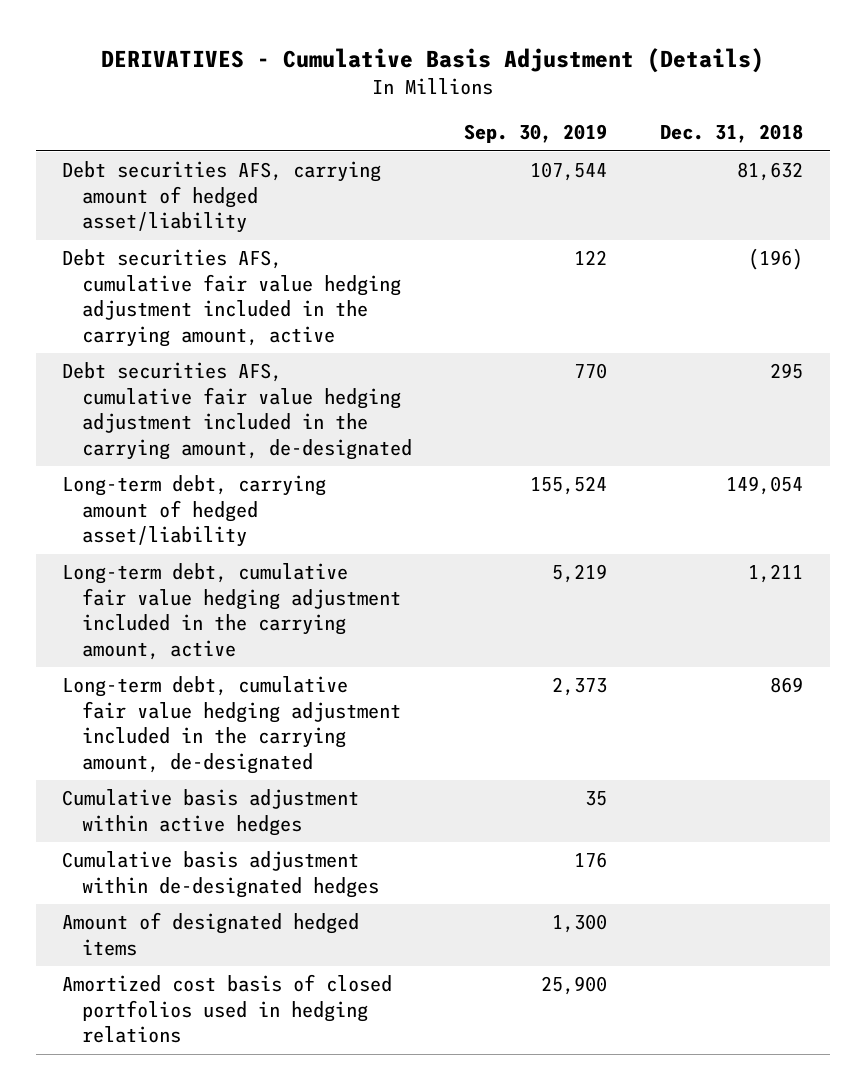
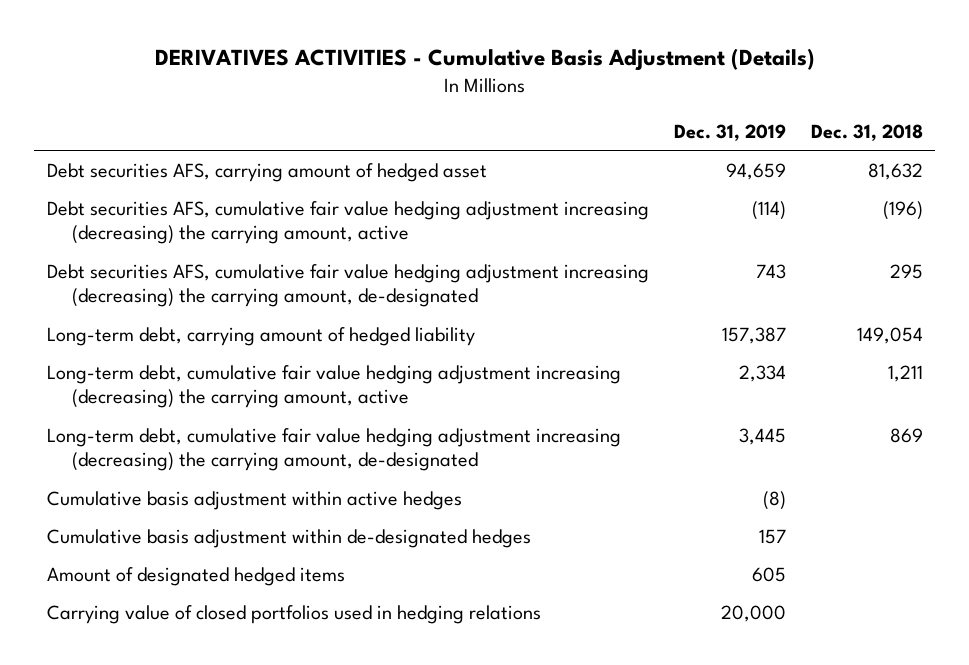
- DERIVATIVES - Cumulative Basis Adjustment (Details)
+ DERIVATIVES ACTIVITIES - Cumulative Basis Adjustment (Details)
- | Sep. 30, 2019 | Dec. 31, 2018
+ | Dec. 31, 2019 | Dec. 31, 2018
- Debt securities AFS, carrying amount of hedged asset/liability | 107,544 | 81,632
- Debt securities AFS, cumulative fair value hedging adjustment included in the carrying amount, active | 122 | (196)
- Debt securities AFS, cumulative fair value hedging adjustment included in the carrying amount, de-designated | 770 | 295
- Long-term debt, carrying amount of hedged asset/liability | 155,524 | 149,054
- Long-term debt, cumulative fair value hedging adjustment included in the carrying amount, active | 5,219 | 1,211
- Long-term debt, cumulative fair value hedging adjustment included in the carrying amount, de-designated | 2,373 | 869
+ Debt securities AFS, carrying amount of hedged asset | 94,659 | 81,632
+ Debt securities AFS, cumulative fair value hedging adjustment increasing (decreasing) the carrying amount, active | (114) | (196)
+ Debt securities AFS, cumulative fair value hedging adjustment increasing (decreasing) the carrying amount, de-designated | 743 | 295
+ Long-term debt, carrying amount of hedged liability | 157,387 | 149,054
+ Long-term debt, cumulative fair value hedging adjustment increasing (decreasing) the carrying amount, active | 2,334 | 1,211
+ Long-term debt, cumulative fair value hedging adjustment increasing (decreasing) the carrying amount, de-designated | 3,445 | 869
- Amortized cost basis of closed portfolios used in hedging relations | 25,900 |
+ Carrying value of closed portfolios used in hedging relations | 20,000 |

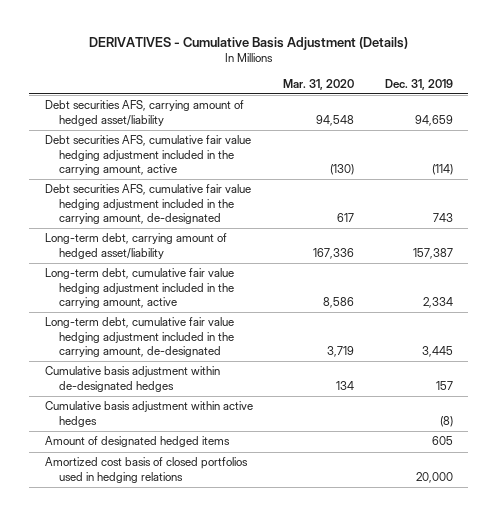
- DERIVATIVES ACTIVITIES - Cumulative Basis Adjustment (Details)
+ DERIVATIVES - Cumulative Basis Adjustment (Details)
- | Dec. 31, 2019 | Dec. 31, 2018
+ | Mar. 31, 2020 | Dec. 31, 2019
- Debt securities AFS, carrying amount of hedged asset | 94,659 | 81,632
- Debt securities AFS, cumulative fair value hedging adjustment increasing (decreasing) the carrying amount, active | (114) | (196)
- Debt securities AFS, cumulative fair value hedging adjustment increasing (decreasing) the carrying amount, de-designated | 743 | 295
- Long-term debt, carrying amount of hedged liability | 157,387 | 149,054
- Long-term debt, cumulative fair value hedging adjustment increasing (decreasing) the carrying amount, active | 2,334 | 1,211
- Long-term debt, cumulative fair value hedging adjustment increasing (decreasing) the carrying amount, de-designated | 3,445 | 869
+ Debt securities AFS, carrying amount of hedged asset/liability | 94,548 | 94,659
+ Debt securities AFS, cumulative fair value hedging adjustment included in the carrying amount, active | (130) | (114)
+ Debt securities AFS, cumulative fair value hedging adjustment included in the carrying amount, de-designated | 617 | 743
+ Long-term debt, carrying amount of hedged asset/liability | 167,336 | 157,387
+ Long-term debt, cumulative fair value hedging adjustment included in the carrying amount, active | 8,586 | 2,334
+ Long-term debt, cumulative fair value hedging adjustment included in the carrying amount, de-designated | 3,719 | 3,445
moved down: Cumulative basis adjustment within active hedges | | (8)
- Carrying value of closed portfolios used in hedging relations | 20,000 |
+ Amortized cost basis of closed portfolios used in hedging relations | | 20,000

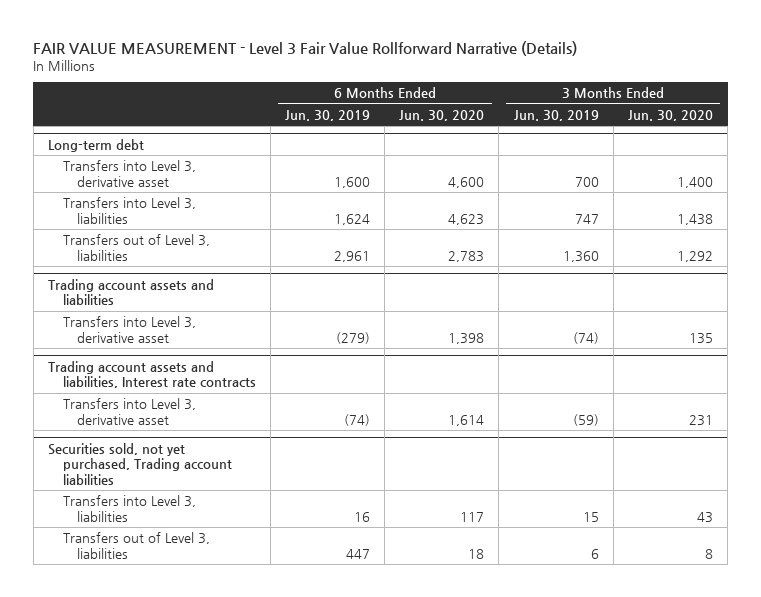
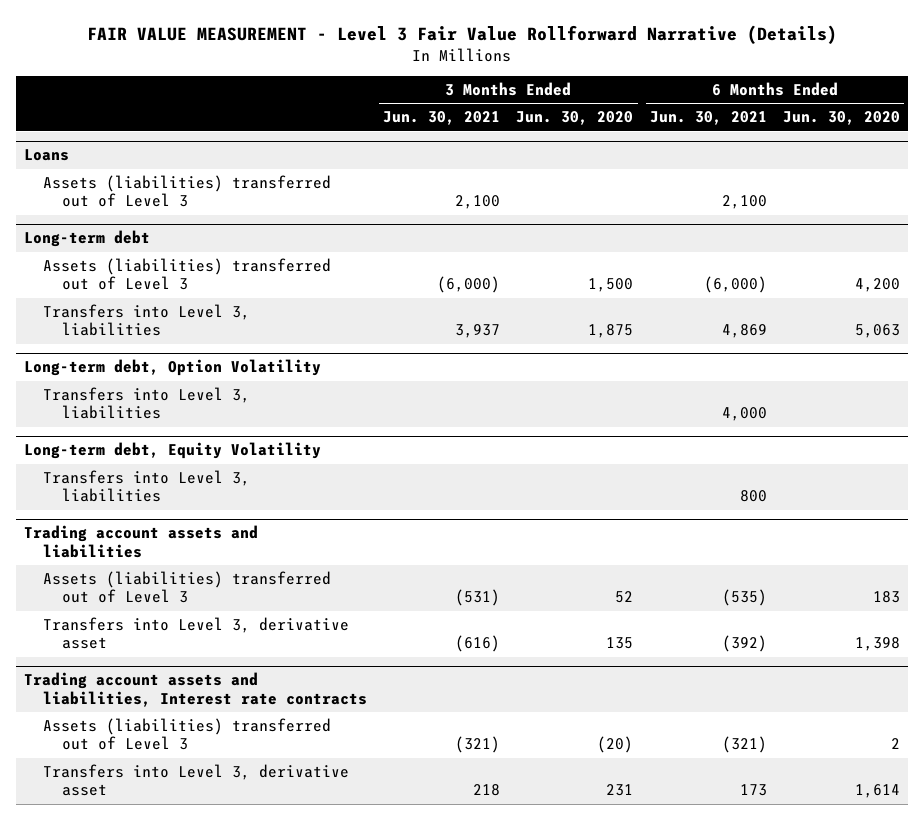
- | 6 Months Ended Jun. 30, 2019 | 6 Months Ended Jun. 30, 2020 | 3 Months Ended Jun. 30, 2019 | 3 Months Ended Jun. 30, 2020
+ | 3 Months Ended Jun. 30, 2021 | 3 Months Ended Jun. 30, 2020 | 6 Months Ended Jun. 30, 2021 | 6 Months Ended Jun. 30, 2020
+ Loans
+ Assets (liabilities) transferred out of Level 3 | 2,100 | | 2,100 |
@ Long-term debt
- Transfers into Level 3, derivative asset | 1,600 | 4,600 | 700 | 1,400
- Transfers into Level 3, liabilities | 1,624 | 4,623 | 747 | 1,438
- Transfers out of Level 3, liabilities | 2,961 | 2,783 | 1,360 | 1,292
+ Assets (liabilities) transferred out of Level 3 | (6,000) | 1,500 | (6,000) | 4,200
+ Transfers into Level 3, liabilities | 3,937 | 1,875 | 4,869 | 5,063
+ Long-term debt, Option Volatility
+ Transfers into Level 3, liabilities | | | 4,000 |
+ Long-term debt, Equity Volatility
+ Transfers into Level 3, liabilities | | | 800 |
@ Trading account assets and liabilities
+ Assets (liabilities) transferred out of Level 3 | (531) | 52 | (535) | 183
@ Trading account assets and liabilities, Interest rate contracts
+ Assets (liabilities) transferred out of Level 3 | (321) | (20) | (321) | 2
- Securities sold, not yet purchased, Trading account liabilities
- Transfers into Level 3, liabilities | 16 | 117 | 15 | 43
- Transfers out of Level 3, liabilities | 447 | 18 | 6 | 8

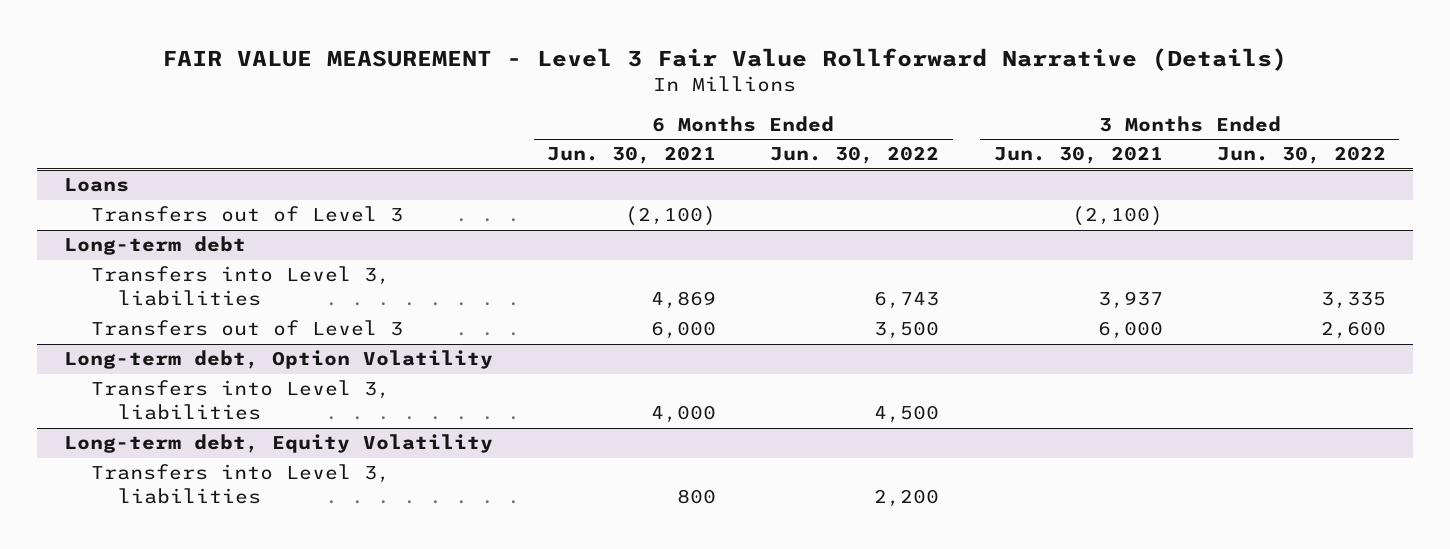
- | 3 Months Ended Jun. 30, 2021 | 3 Months Ended Jun. 30, 2020 | 6 Months Ended Jun. 30, 2021 | 6 Months Ended Jun. 30, 2020
+ | 6 Months Ended Jun. 30, 2021 | 6 Months Ended Jun. 30, 2022 | 3 Months Ended Jun. 30, 2021 | 3 Months Ended Jun. 30, 2022
@ Loans
- Assets (liabilities) transferred out of Level 3 | 2,100 | | 2,100 |
+ Transfers out of Level 3 | (2,100) | | (2,100) |
@ Long-term debt
- Assets (liabilities) transferred out of Level 3 | (6,000) | 1,500 | (6,000) | 4,200
+ Transfers out of Level 3 | 6,000 | 3,500 | 6,000 | 2,600
- Trading account assets and liabilities
- Assets (liabilities) transferred out of Level 3 | (531) | 52 | (535) | 183
- Transfers into Level 3, derivative asset | (616) | 135 | (392) | 1,398
- Trading account assets and liabilities, Interest rate contracts
- Assets (liabilities) transferred out of Level 3 | (321) | (20) | (321) | 2
- Transfers into Level 3, derivative asset | 218 | 231 | 173 | 1,614

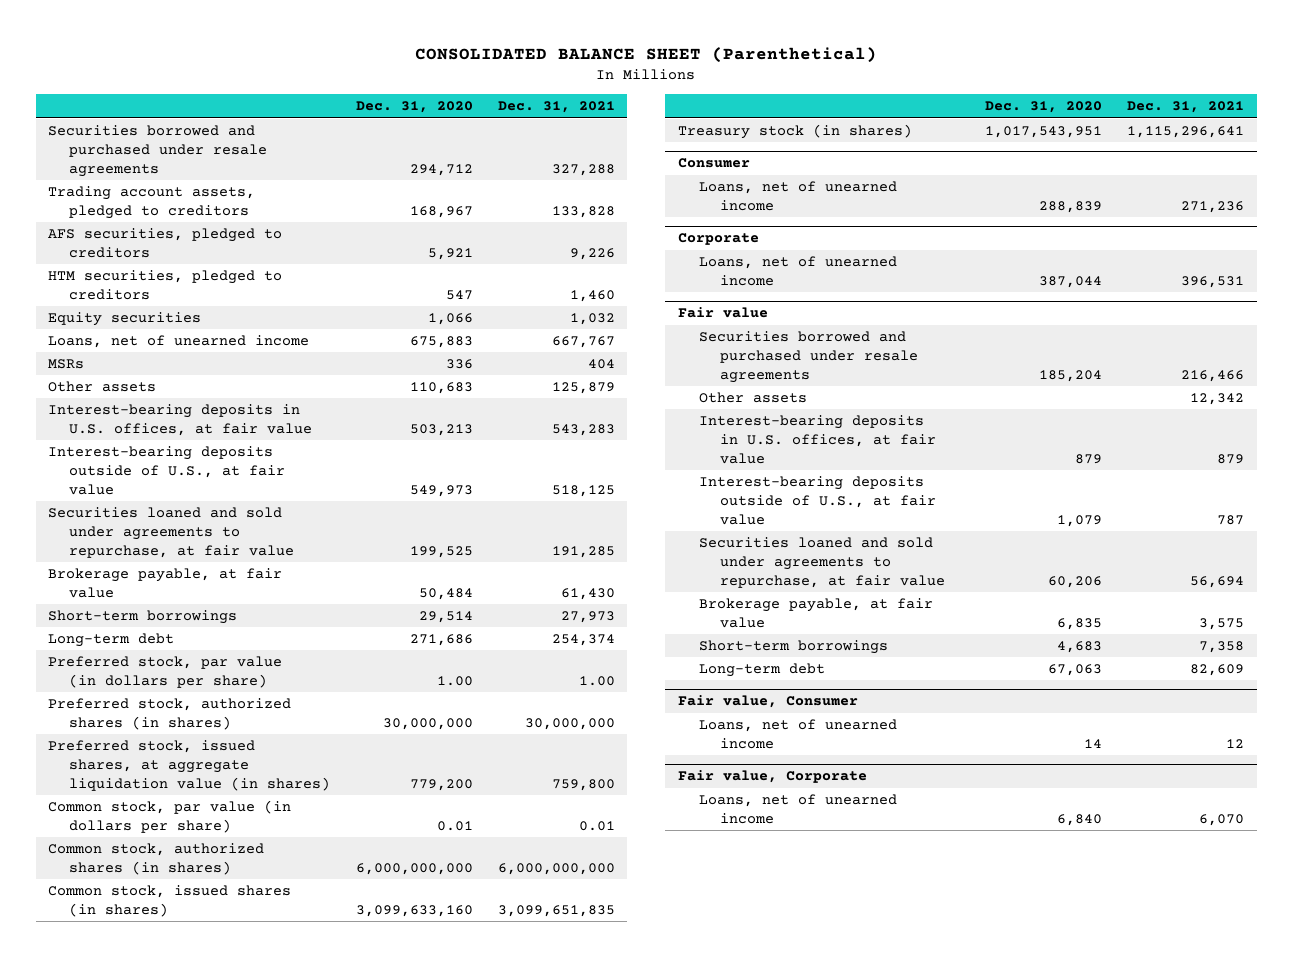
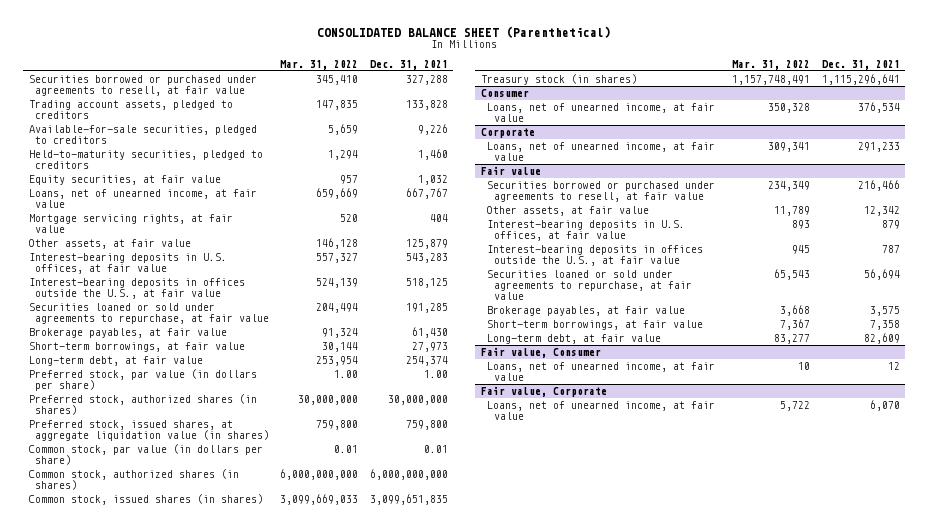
- | Dec. 31, 2020 | Dec. 31, 2021
+ | Mar. 31, 2022 | Dec. 31, 2021
- Securities borrowed and purchased under resale agreements | 294,712 | 327,288
+ Securities borrowed or purchased under agreements to resell, at fair value | 345,410 | 327,288
- AFS securities, pledged to creditors | 5,921 | 9,226
- HTM securities, pledged to creditors | 547 | 1,460
- Equity securities | 1,066 | 1,032
- Loans, net of unearned income | 675,883 | 667,767
- MSRs | 336 | 404
- Other assets | 110,683 | 125,879
+ Available-for-sale securities, pledged to creditors | 5,659 | 9,226
+ Held-to-maturity securities, pledged to creditors | 1,294 | 1,460
+ Equity securities, at fair value | 957 | 1,032
+ Loans, net of unearned income, at fair value | 659,669 | 667,767
+ Mortgage servicing rights, at fair value | 520 | 404
+ Other assets, at fair value | 146,128 | 125,879
- Interest-bearing deposits outside of U.S., at fair value | 549,973 | 518,125
- Securities loaned and sold under agreements to repurchase, at fair value | 199,525 | 191,285
- Brokerage payable, at fair value | 50,484 | 61,430
- Short-term borrowings | 29,514 | 27,973
- Long-term debt | 271,686 | 254,374
+ Interest-bearing deposits in offices outside the U.S., at fair value | 524,139 | 518,125
+ Securities loaned or sold under agreements to repurchase, at fair value | 204,494 | 191,285
+ Brokerage payables, at fair value | 91,324 | 61,430
+ Short-term borrowings, at fair value | 30,144 | 27,973
+ Long-term debt, at fair value | 253,954 | 254,374
@ Consumer
- Loans, net of unearned income | 288,839 | 271,236
+ Loans, net of unearned income, at fair value | 350,328 | 376,534
@ Corporate
- Loans, net of unearned income | 387,044 | 396,531
+ Loans, net of unearned income, at fair value | 309,341 | 291,233
@ Fair value
- Securities borrowed and purchased under resale agreements | 185,204 | 216,466
- Other assets | | 12,342
+ Securities borrowed or purchased under agreements to resell, at fair value | 234,349 | 216,466
+ Other assets, at fair value | 11,789 | 12,342
- Interest-bearing deposits outside of U.S., at fair value | 1,079 | 787
- Securities loaned and sold under agreements to repurchase, at fair value | 60,206 | 56,694
- Brokerage payable, at fair value | 6,835 | 3,575
- Short-term borrowings | 4,683 | 7,358
- Long-term debt | 67,063 | 82,609
+ Interest-bearing deposits in offices outside the U.S., at fair value | 945 | 787
+ Securities loaned or sold under agreements to repurchase, at fair value | 65,543 | 56,694
+ Brokerage payables, at fair value | 3,668 | 3,575
+ Short-term borrowings, at fair value | 7,367 | 7,358
+ Long-term debt, at fair value | 83,277 | 82,609
@ Fair value, Consumer
- Loans, net of unearned income | 14 | 12
+ Loans, net of unearned income, at fair value | 10 | 12
@ Fair value, Corporate
- Loans, net of unearned income | 6,840 | 6,070
+ Loans, net of unearned income, at fair value | 5,722 | 6,070

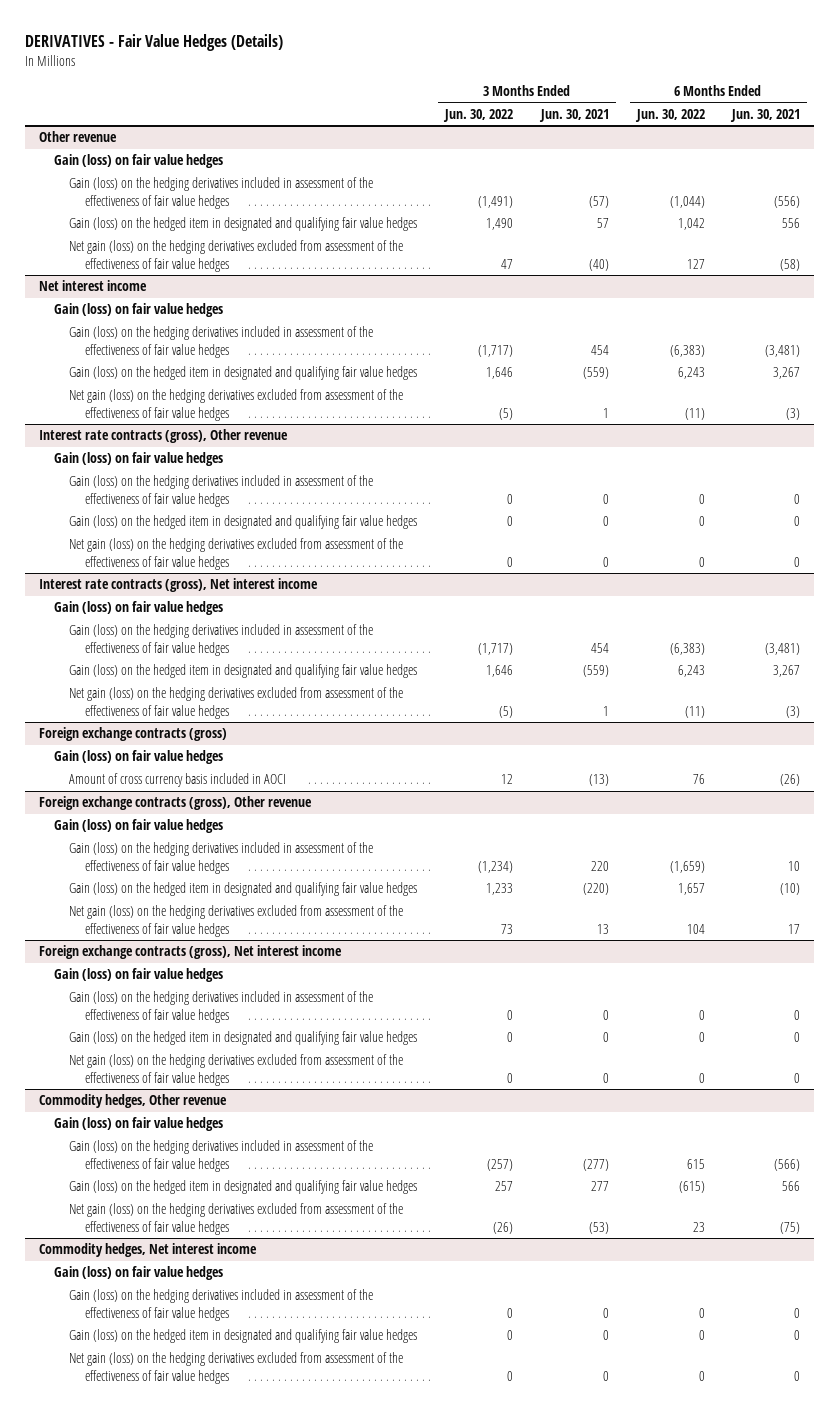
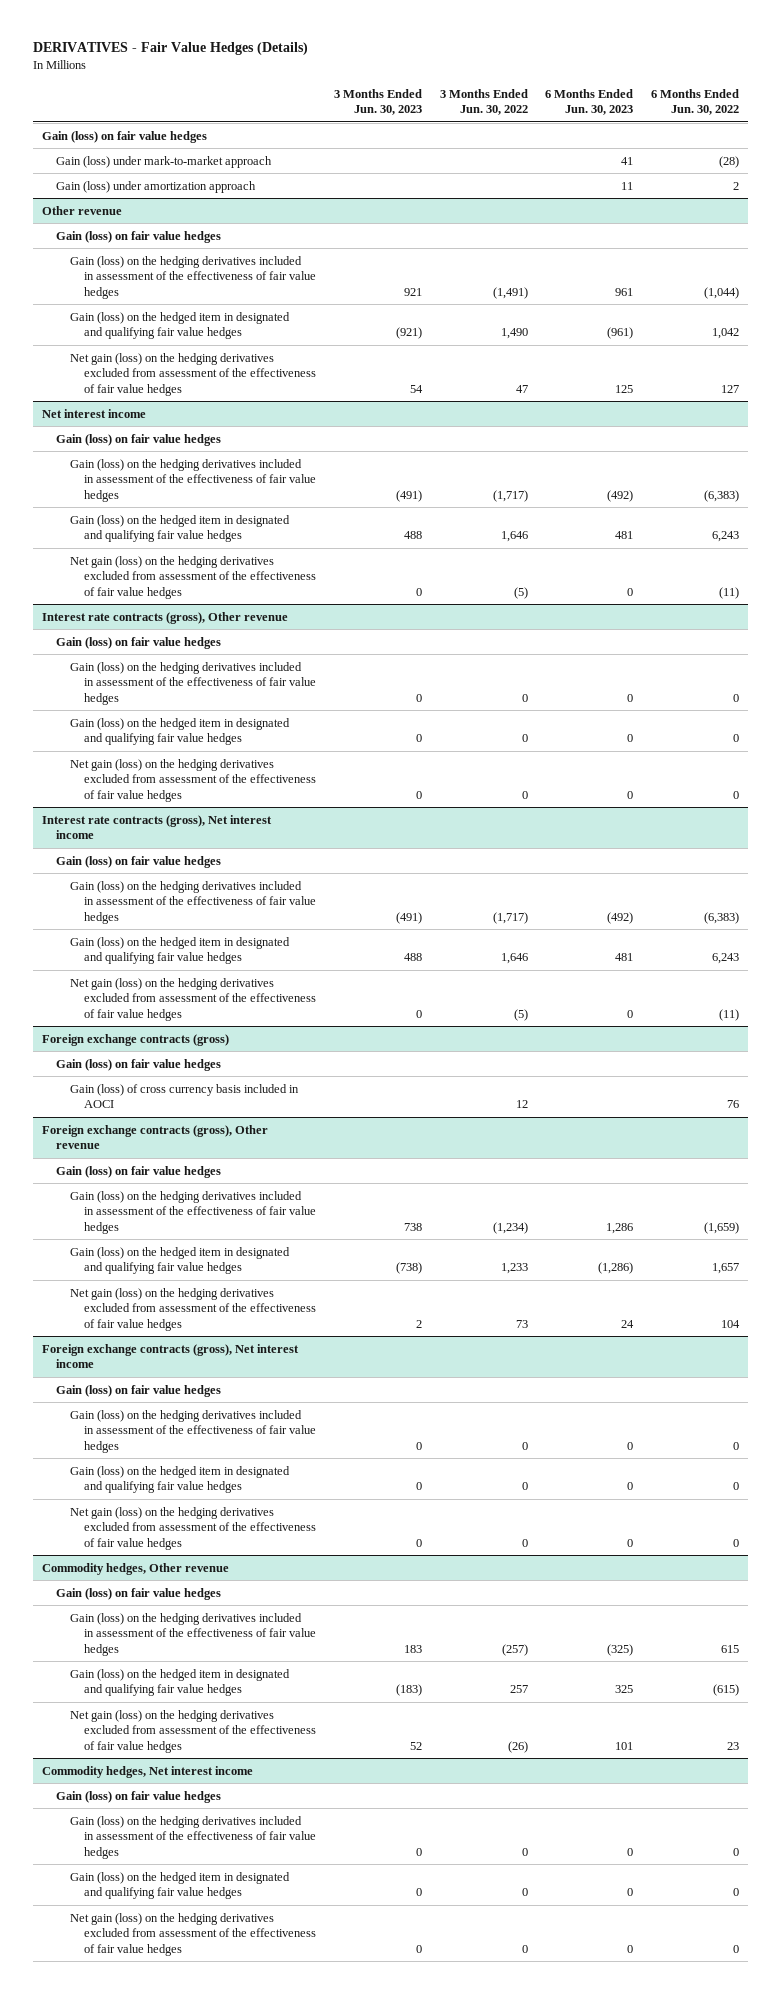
- | 3 Months Ended Jun. 30, 2022 | 3 Months Ended Jun. 30, 2021 | 6 Months Ended Jun. 30, 2022 | 6 Months Ended Jun. 30, 2021
+ | 3 Months Ended Jun. 30, 2023 | 3 Months Ended Jun. 30, 2022 | 6 Months Ended Jun. 30, 2023 | 6 Months Ended Jun. 30, 2022
+ Gain (loss) on fair value hedges
+ Gain (loss) under mark-to-market approach | | | 41 | (28)
+ Gain (loss) under amortization approach | | | 11 | 2
@ Foreign exchange contracts (gross)
- Amount of cross currency basis included in AOCI | 12 | (13) | 76 | (26)
+ Gain (loss) of cross currency basis included in AOCI | | 12 | | 76

